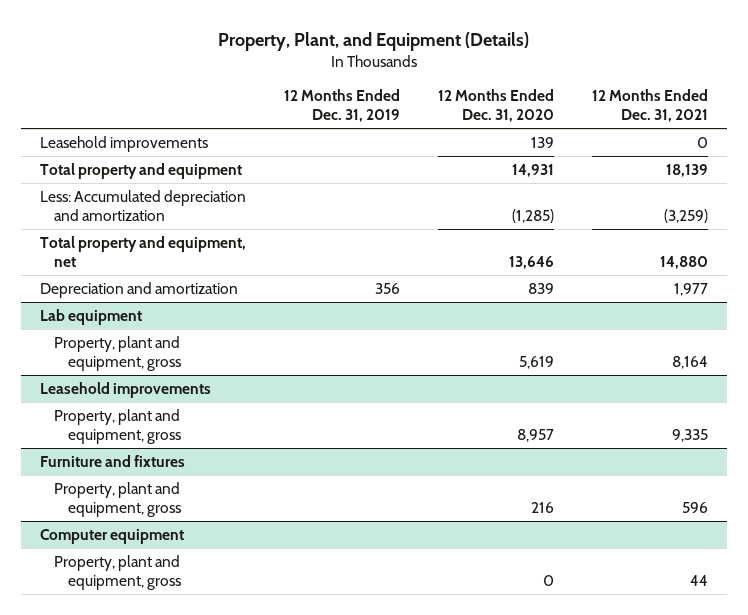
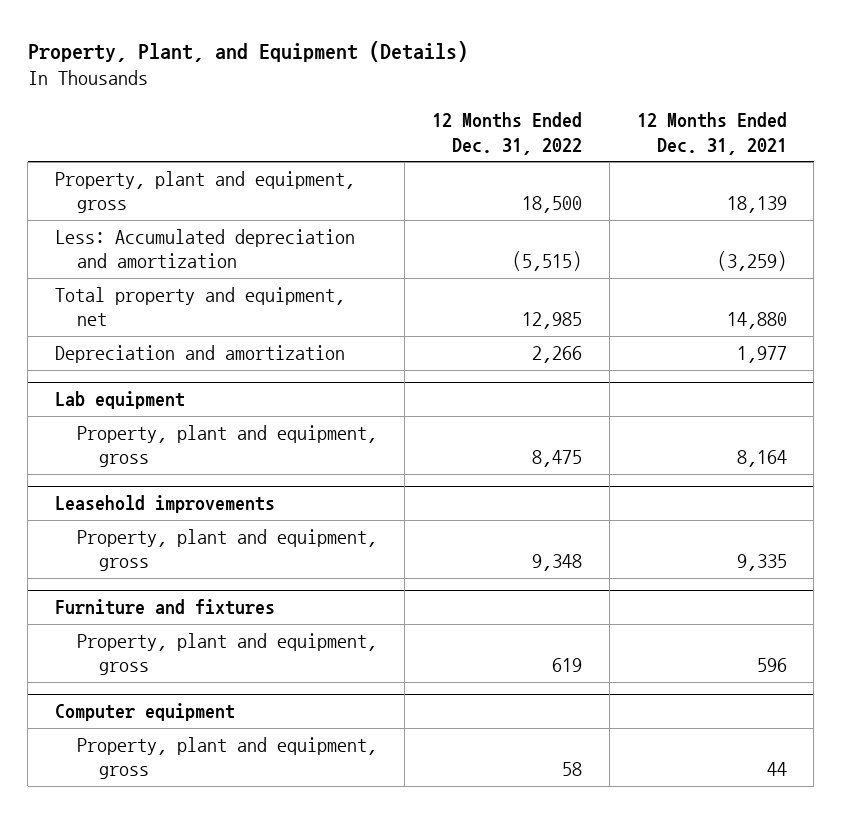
- | 12 Months Ended Dec. 31, 2019 | 12 Months Ended Dec. 31, 2020 | 12 Months Ended Dec. 31, 2021
+ | 12 Months Ended Dec. 31, 2022 | 12 Months Ended Dec. 31, 2021
- Leasehold improvements | | 139 | 0
- Total property and equipment | | 14,931 | 18,139
+ Property, plant and equipment, gross | 18,500 | 18,139

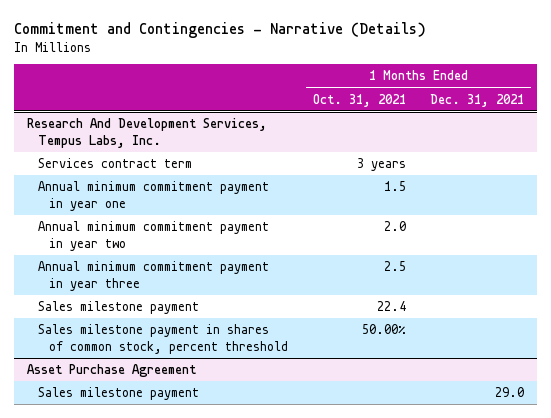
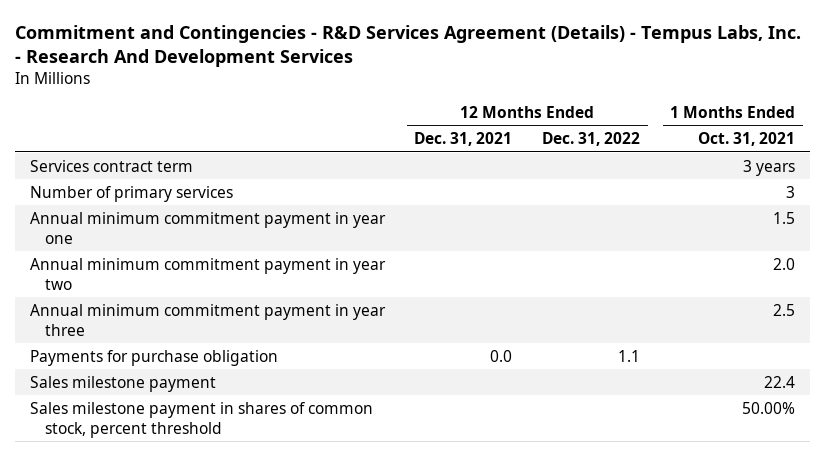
- Commitment and Contingencies - Narrative (Details)
+ Commitment and Contingencies - R&D Services Agreement (Details) - Tempus Labs, Inc. - Research And Development Services
- | 1 Months Ended Oct. 31, 2021 | 1 Months Ended Dec. 31, 2021
+ | 12 Months Ended Dec. 31, 2021 | 12 Months Ended Dec. 31, 2022 | 1 Months Ended Oct. 31, 2021
- Research And Development Services, Tempus Labs, Inc.
+ Number of primary services | | | 3
+ Payments for purchase obligation | 0.0 | 1.1 |
- Asset Purchase Agreement
- Sales milestone payment | | 29.0

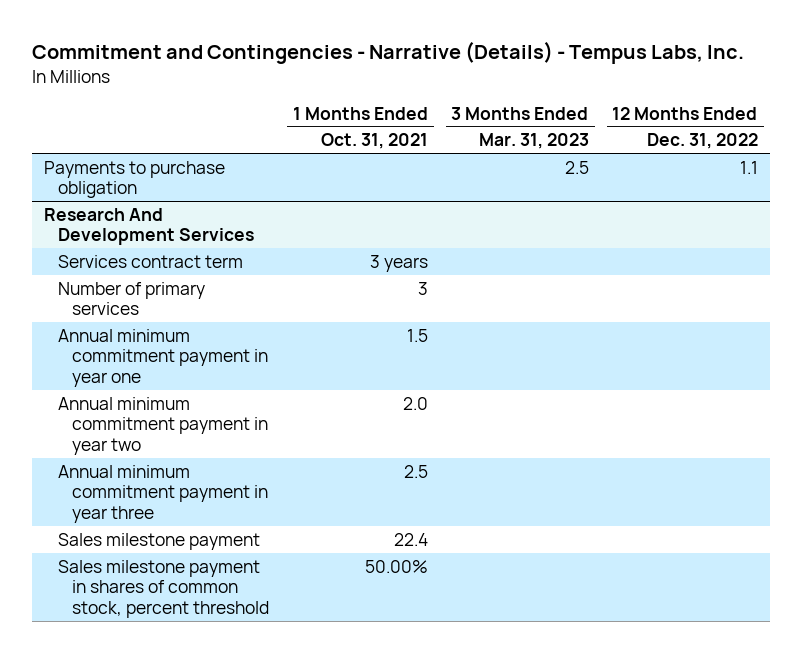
- Commitment and Contingencies - R&D Services Agreement (Details) - Tempus Labs, Inc. - Research And Development Services
+ Commitment and Contingencies - Narrative (Details) - Tempus Labs, Inc.
- | 12 Months Ended Dec. 31, 2021 | 12 Months Ended Dec. 31, 2022 | 1 Months Ended Oct. 31, 2021
+ | 1 Months Ended Oct. 31, 2021 | 3 Months Ended Mar. 31, 2023 | 12 Months Ended Dec. 31, 2022
+ Payments to purchase obligation | | 2.5 | 1.1
+ Research And Development Services
- Payments for purchase obligation | 0.0 | 1.1 |

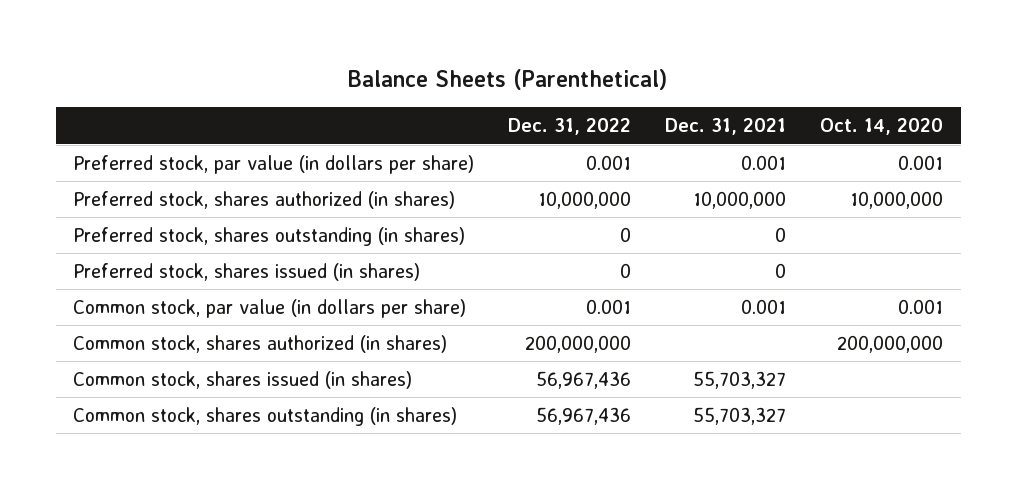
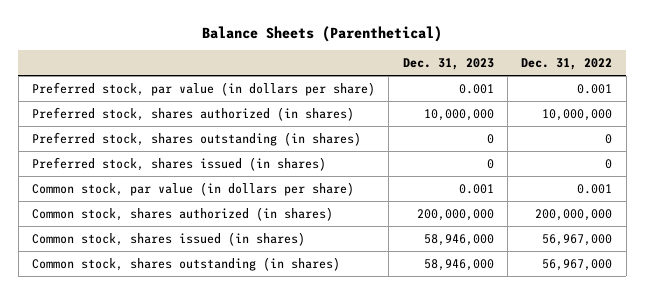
- | Dec. 31, 2022 | Dec. 31, 2021 | Oct. 14, 2020
+ | Dec. 31, 2023 | Dec. 31, 2022
- Common stock, shares issued (in shares) | 56,967,436 | 55,703,327 |
- Common stock, shares outstanding (in shares) | 56,967,436 | 55,703,327 |
+ Common stock, shares issued (in shares) | 58,946,000 | 56,967,000
+ Common stock, shares outstanding (in shares) | 58,946,000 | 56,967,000

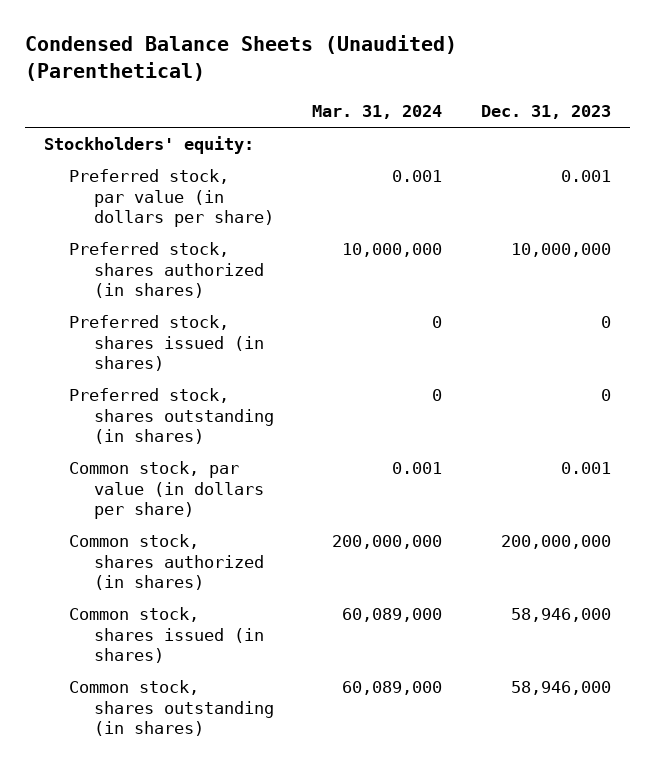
- Balance Sheets (Parenthetical)
+ Condensed Balance Sheets (Unaudited) (Parenthetical)
- | Dec. 31, 2023 | Dec. 31, 2022
+ | Mar. 31, 2024 | Dec. 31, 2023
+ Stockholders' equity:
moved down: Preferred stock, shares outstanding (in shares) | 0 | 0

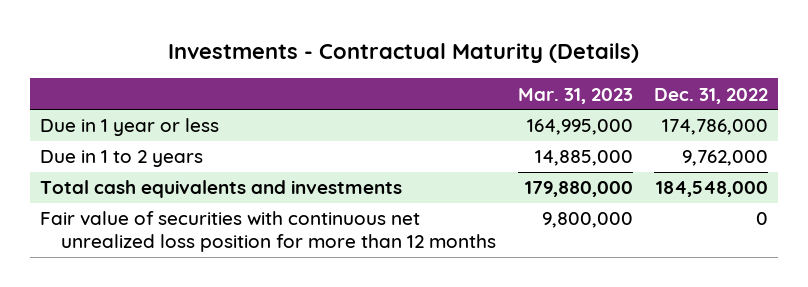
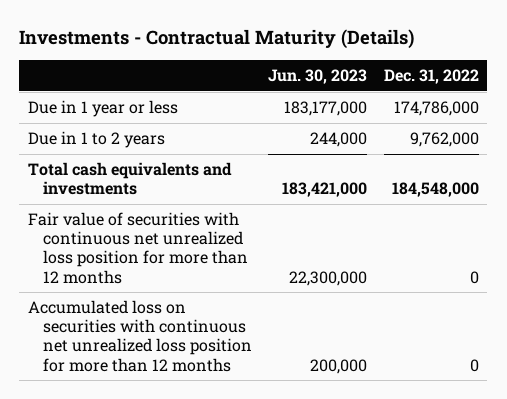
- | Mar. 31, 2023 | Dec. 31, 2022
+ | Jun. 30, 2023 | Dec. 31, 2022
+ Accumulated loss on securities with continuous net unrealized loss position for more than 12 months | 200,000 | 0

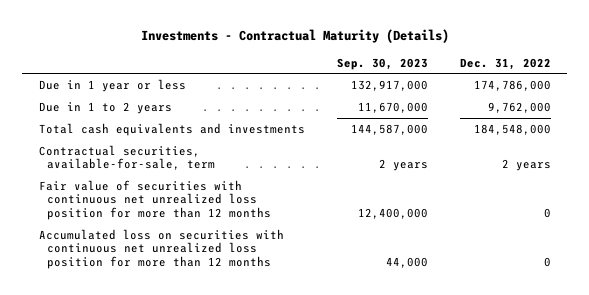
- | Jun. 30, 2023 | Dec. 31, 2022
+ | Sep. 30, 2023 | Dec. 31, 2022
+ Contractual securities, available-for-sale, term | 2 years | 2 years

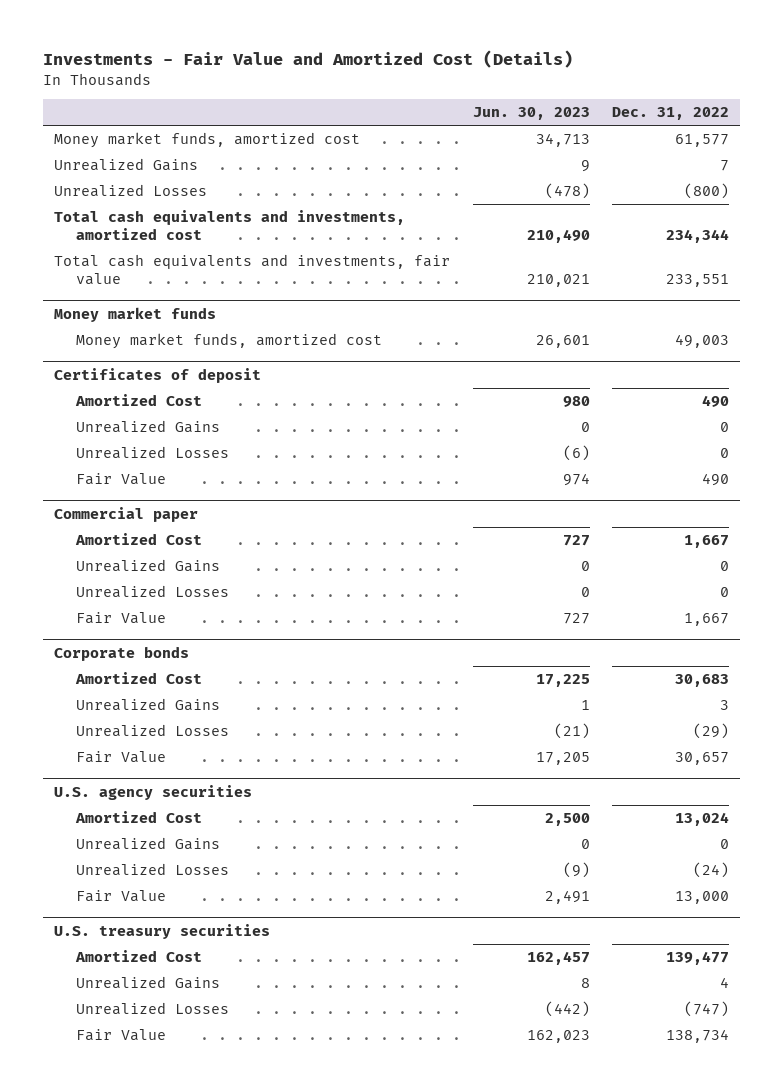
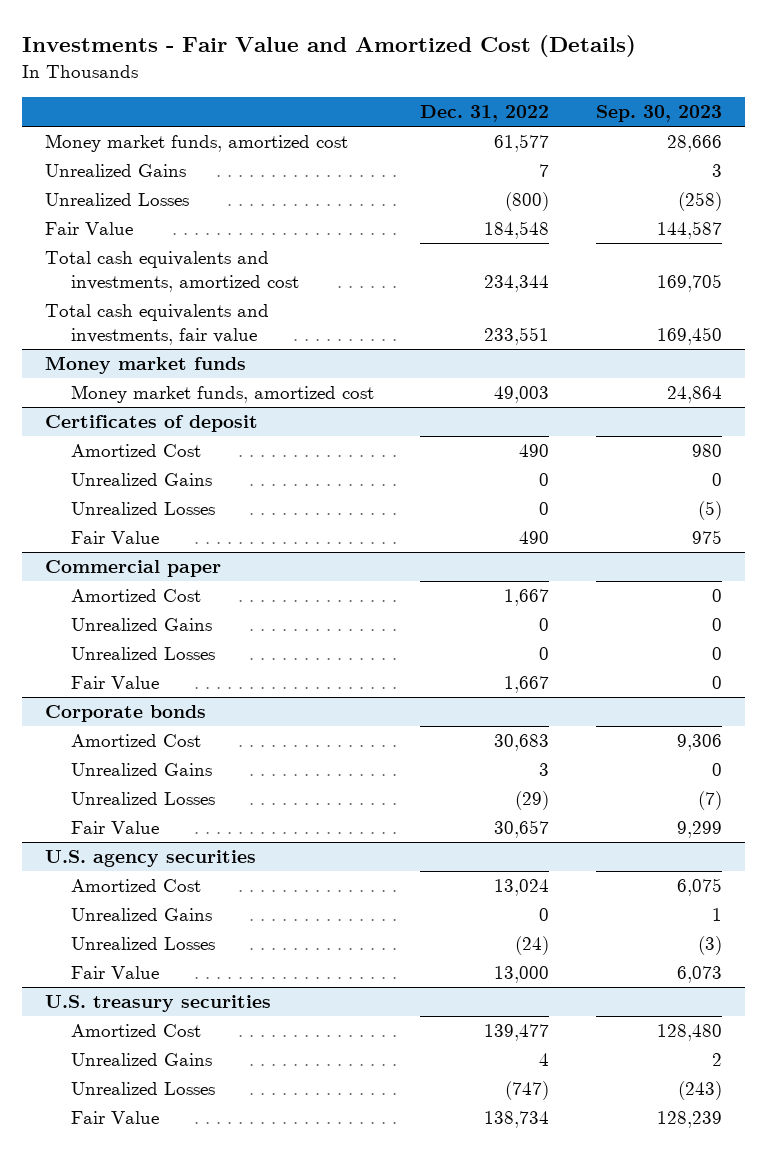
- | Jun. 30, 2023 | Dec. 31, 2022
+ | Dec. 31, 2022 | Sep. 30, 2023
+ Fair Value | 184,548 | 144,587

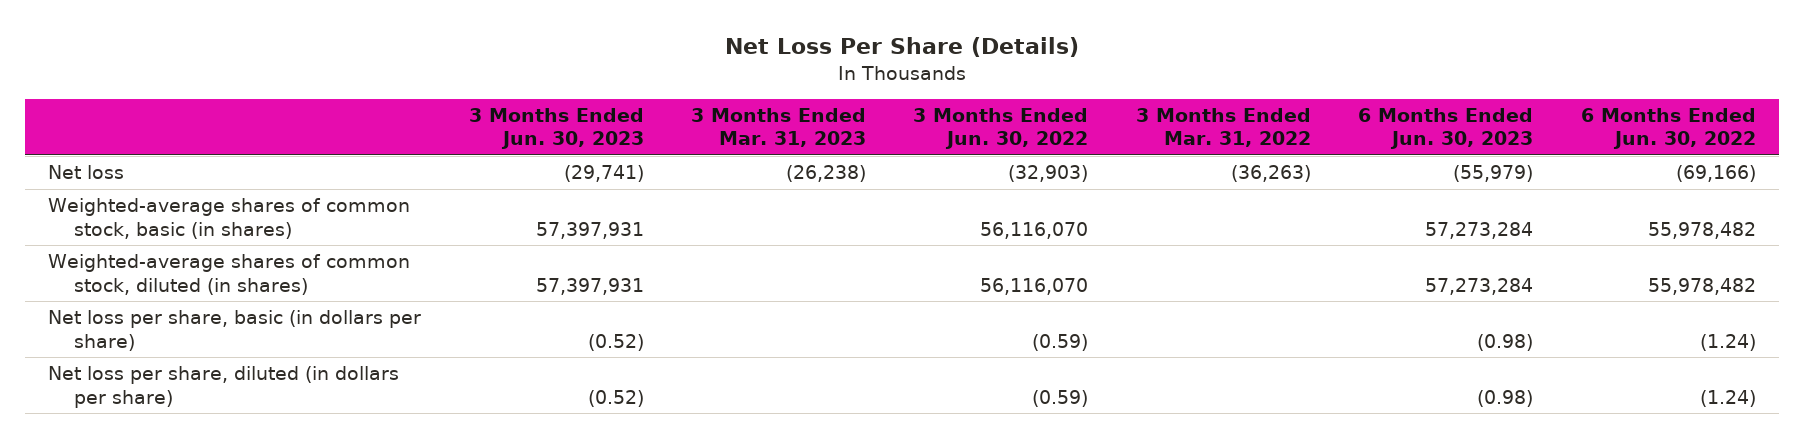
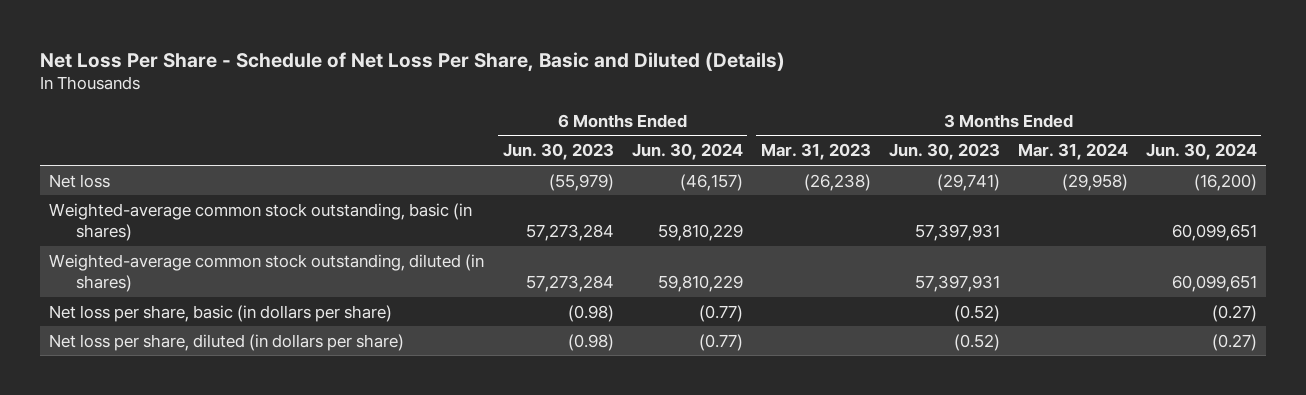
- Net Loss Per Share (Details)
+ Net Loss Per Share - Schedule of Net Loss Per Share, Basic and Diluted (Details)
- | 3 Months Ended Jun. 30, 2023 | 3 Months Ended Mar. 31, 2023 | 3 Months Ended Jun. 30, 2022 | 3 Months Ended Mar. 31, 2022 | 6 Months Ended Jun. 30, 2023 | 6 Months Ended Jun. 30, 2022
+ | 6 Months Ended Jun. 30, 2023 | 6 Months Ended Jun. 30, 2024 | 3 Months Ended Mar. 31, 2023 | 3 Months Ended Jun. 30, 2023 | 3 Months Ended Mar. 31, 2024 | 3 Months Ended Jun. 30, 2024
- Weighted-average shares of common stock, basic (in shares) | 57,397,931 | | 56,116,070 | | 57,273,284 | 55,978,482
- Weighted-average shares of common stock, diluted (in shares) | 57,397,931 | | 56,116,070 | | 57,273,284 | 55,978,482
+ Weighted-average common stock outstanding, basic (in shares) | 57,273,284 | 59,810,229 | | 57,397,931 | | 60,099,651
+ Weighted-average common stock outstanding, diluted (in shares) | 57,273,284 | 59,810,229 | | 57,397,931 | | 60,099,651

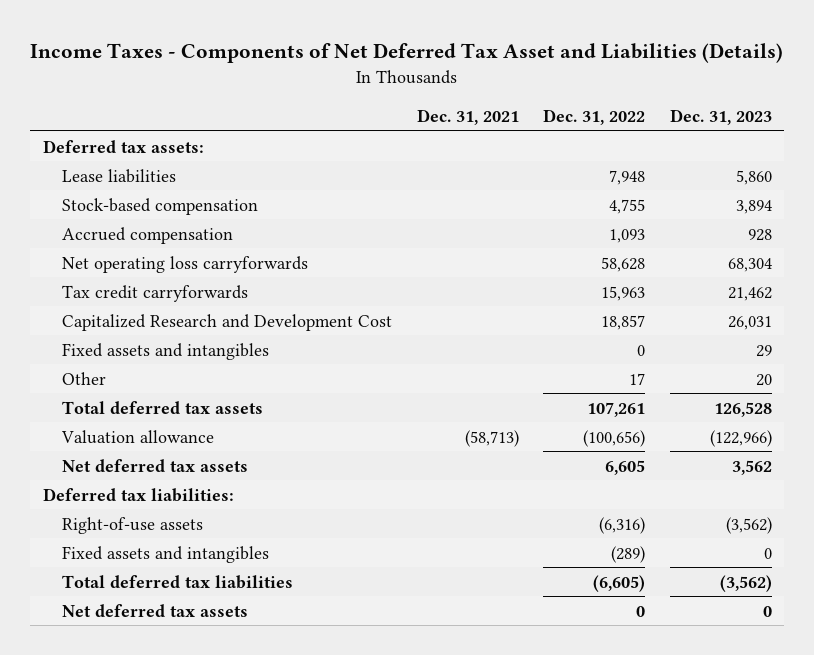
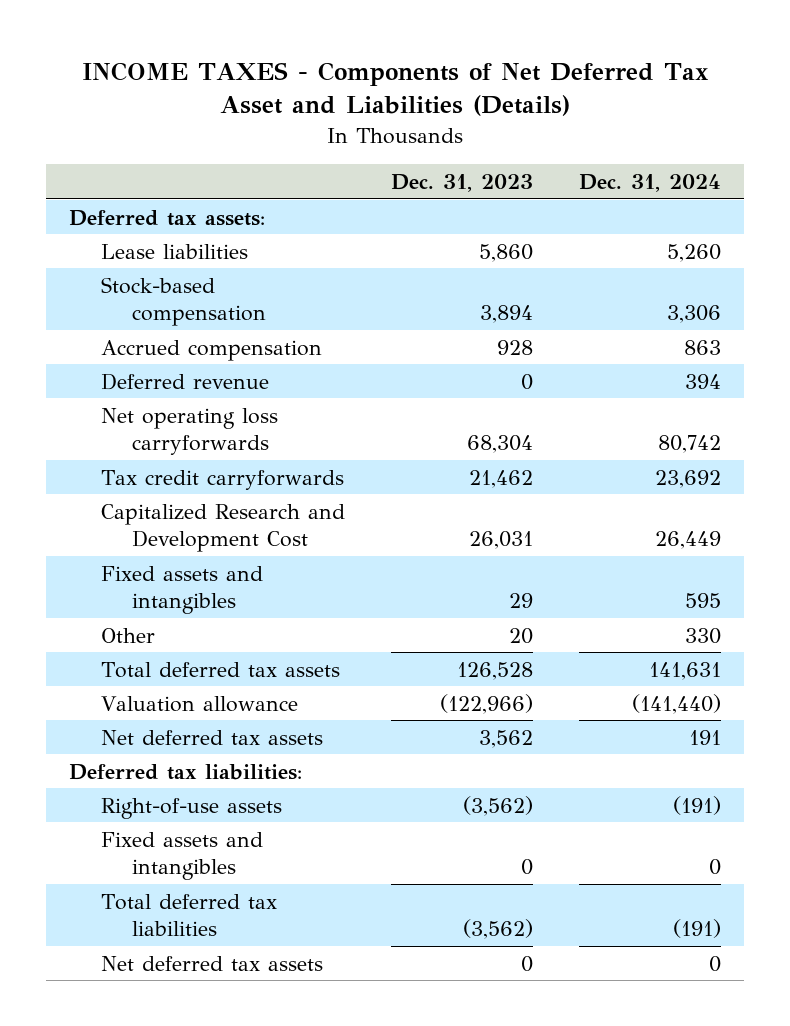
- Income Taxes - Components of Net Deferred Tax Asset and Liabilities (Details)
+ INCOME TAXES - Components of Net Deferred Tax Asset and Liabilities (Details)
- | Dec. 31, 2021 | Dec. 31, 2022 | Dec. 31, 2023
+ | Dec. 31, 2023 | Dec. 31, 2024
+ Deferred revenue | 0 | 394

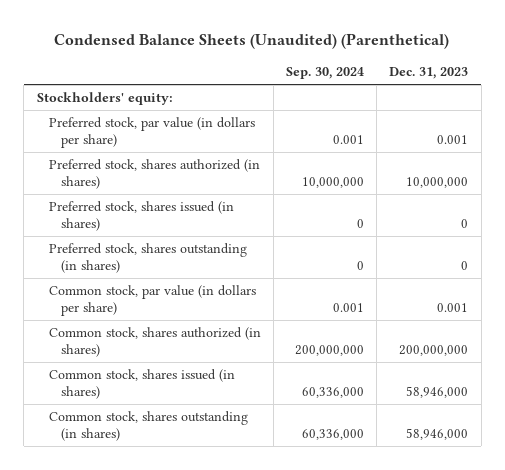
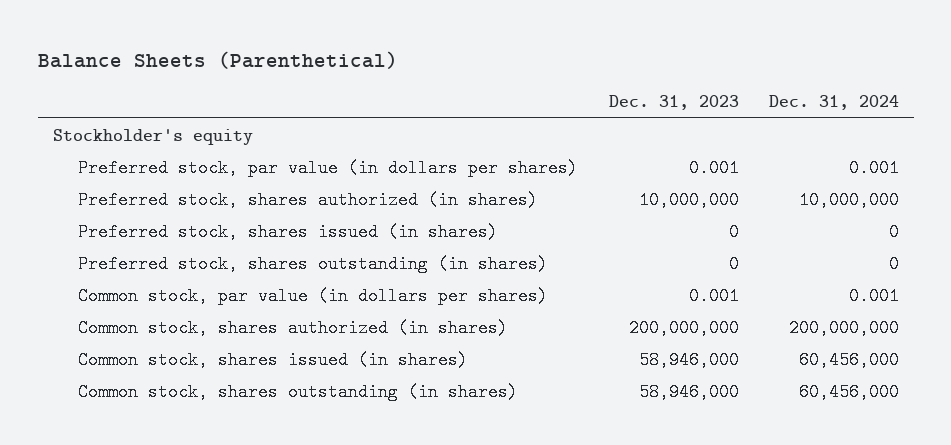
- Condensed Balance Sheets (Unaudited) (Parenthetical)
+ Balance Sheets (Parenthetical)
- | Sep. 30, 2024 | Dec. 31, 2023
+ | Dec. 31, 2023 | Dec. 31, 2024
- Stockholders' equity:
- Preferred stock, par value (in dollars per share) | 0.001 | 0.001
+ Stockholder's equity
+ Preferred stock, par value (in dollars per shares) | 0.001 | 0.001
- Common stock, par value (in dollars per share) | 0.001 | 0.001
+ Common stock, par value (in dollars per shares) | 0.001 | 0.001

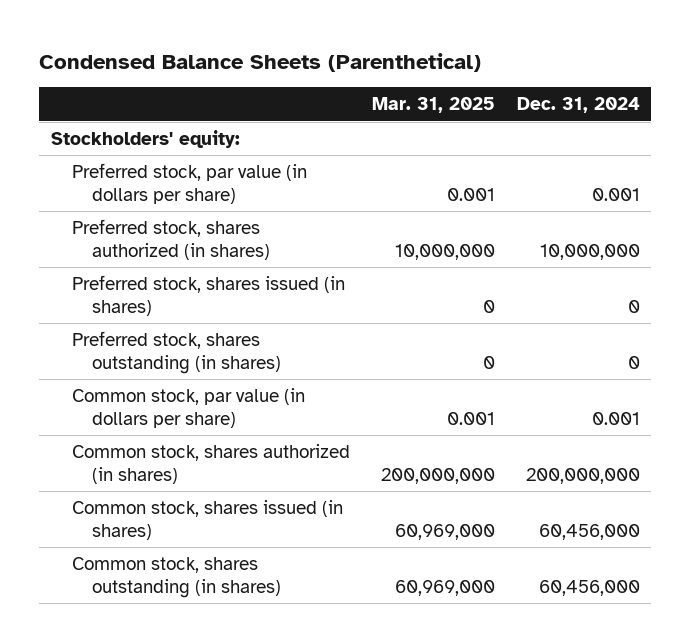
- Balance Sheets (Parenthetical)
+ Condensed Balance Sheets (Parenthetical)
- | Dec. 31, 2023 | Dec. 31, 2024
+ | Mar. 31, 2025 | Dec. 31, 2024
- Stockholder's equity
- Preferred stock, par value (in dollars per shares) | 0.001 | 0.001
+ Stockholders' equity:
+ Preferred stock, par value (in dollars per share) | 0.001 | 0.001
- Common stock, par value (in dollars per shares) | 0.001 | 0.001
+ Common stock, par value (in dollars per share) | 0.001 | 0.001

